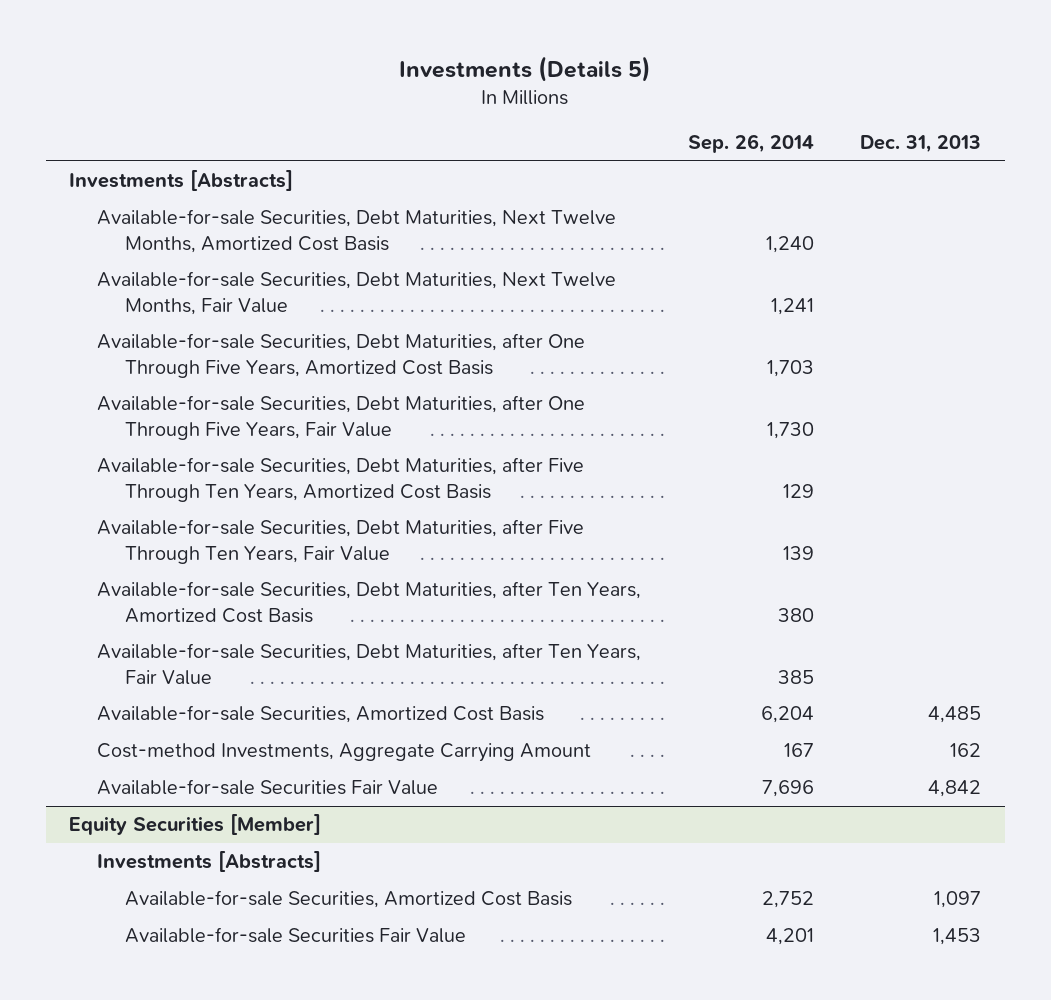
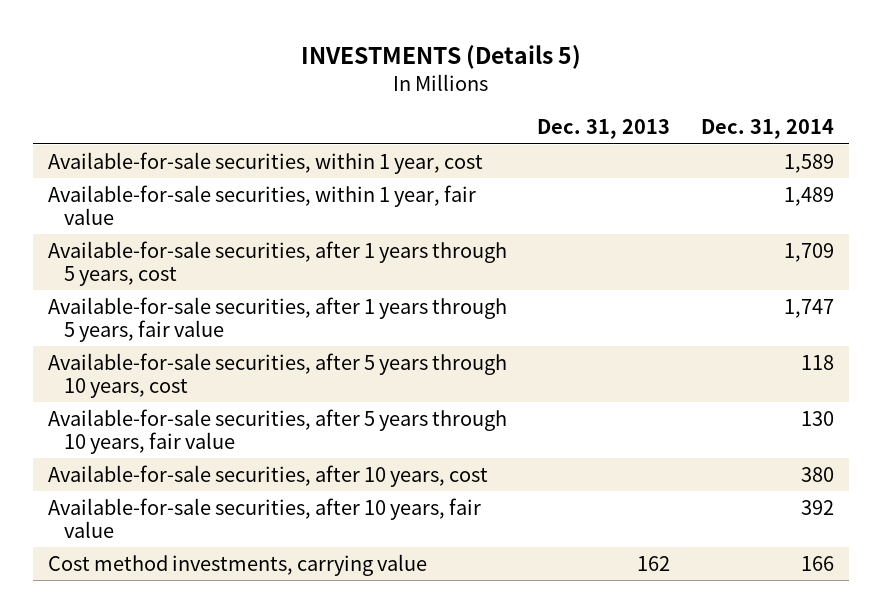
- Investments (Details 5)
+ INVESTMENTS (Details 5)
- | Sep. 26, 2014 | Dec. 31, 2013
+ | Dec. 31, 2013 | Dec. 31, 2014
- Investments [Abstracts]
- Available-for-sale Securities, Debt Maturities, Next Twelve Months, Amortized Cost Basis | 1,240 |
- Available-for-sale Securities, Debt Maturities, Next Twelve Months, Fair Value | 1,241 |
- Available-for-sale Securities, Debt Maturities, after One Through Five Years, Amortized Cost Basis | 1,703 |
- Available-for-sale Securities, Debt Maturities, after One Through Five Years, Fair Value | 1,730 |
- Available-for-sale Securities, Debt Maturities, after Five Through Ten Years, Amortized Cost Basis | 129 |
- Available-for-sale Securities, Debt Maturities, after Five Through Ten Years, Fair Value | 139 |
- Available-for-sale Securities, Debt Maturities, after Ten Years, Amortized Cost Basis | 380 |
- Available-for-sale Securities, Debt Maturities, after Ten Years, Fair Value | 385 |
- Available-for-sale Securities, Amortized Cost Basis | 6,204 | 4,485
- Cost-method Investments, Aggregate Carrying Amount | 167 | 162
- Available-for-sale Securities Fair Value | 7,696 | 4,842
- Equity Securities [Member]
- Investments [Abstracts]
- Available-for-sale Securities, Amortized Cost Basis | 2,752 | 1,097
- Available-for-sale Securities Fair Value | 4,201 | 1,453
+ Available-for-sale securities, within 1 year, cost | | 1,589
+ Available-for-sale securities, within 1 year, fair value | | 1,489
+ Available-for-sale securities, after 1 years through 5 years, cost | | 1,709
+ Available-for-sale securities, after 1 years through 5 years, fair value | | 1,747
+ Available-for-sale securities, after 5 years through 10 years, cost | | 118
+ Available-for-sale securities, after 5 years through 10 years, fair value | | 130
+ Available-for-sale securities, after 10 years, cost | | 380
+ Available-for-sale securities, after 10 years, fair value | | 392
+ Cost method investments, carrying value | 162 | 166

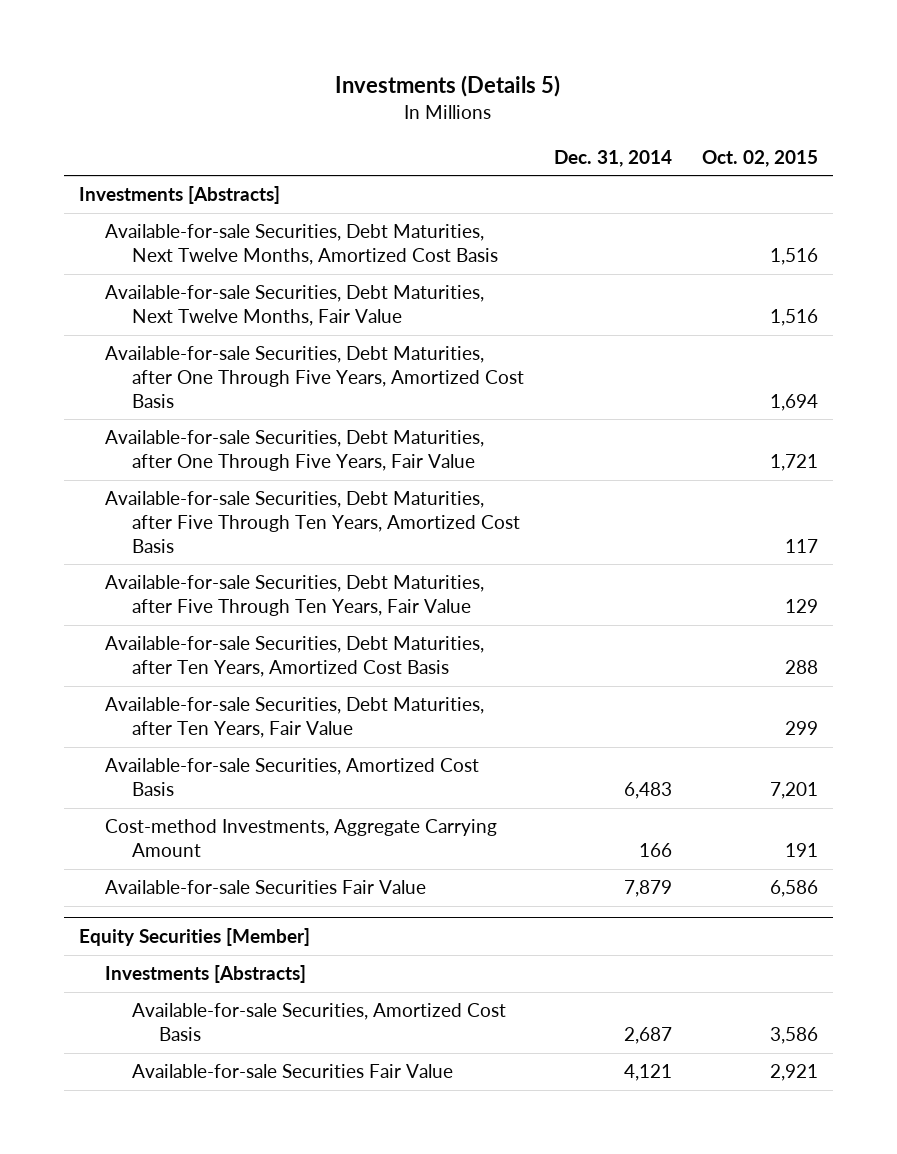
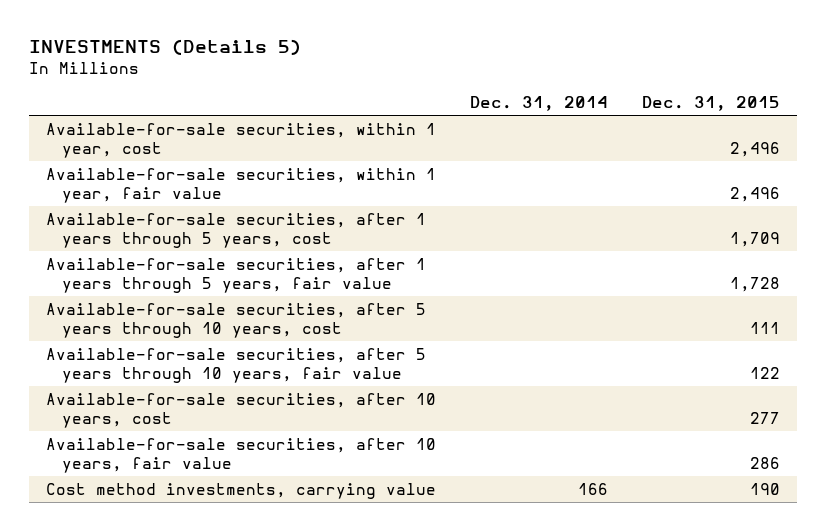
- Investments (Details 5)
+ INVESTMENTS (Details 5)
- | Dec. 31, 2014 | Oct. 02, 2015
+ | Dec. 31, 2014 | Dec. 31, 2015
- Investments [Abstracts]
- Available-for-sale Securities, Debt Maturities, Next Twelve Months, Amortized Cost Basis | | 1,516
- Available-for-sale Securities, Debt Maturities, Next Twelve Months, Fair Value | | 1,516
- Available-for-sale Securities, Debt Maturities, after One Through Five Years, Amortized Cost Basis | | 1,694
- Available-for-sale Securities, Debt Maturities, after One Through Five Years, Fair Value | | 1,721
- Available-for-sale Securities, Debt Maturities, after Five Through Ten Years, Amortized Cost Basis | | 117
- Available-for-sale Securities, Debt Maturities, after Five Through Ten Years, Fair Value | | 129
- Available-for-sale Securities, Debt Maturities, after Ten Years, Amortized Cost Basis | | 288
- Available-for-sale Securities, Debt Maturities, after Ten Years, Fair Value | | 299
- Available-for-sale Securities, Amortized Cost Basis | 6,483 | 7,201
- Cost-method Investments, Aggregate Carrying Amount | 166 | 191
- Available-for-sale Securities Fair Value | 7,879 | 6,586
- Equity Securities [Member]
- Investments [Abstracts]
- Available-for-sale Securities, Amortized Cost Basis | 2,687 | 3,586
- Available-for-sale Securities Fair Value | 4,121 | 2,921
+ Available-for-sale securities, within 1 year, cost | | 2,496
+ Available-for-sale securities, within 1 year, fair value | | 2,496
+ Available-for-sale securities, after 1 years through 5 years, cost | | 1,709
+ Available-for-sale securities, after 1 years through 5 years, fair value | | 1,728
+ Available-for-sale securities, after 5 years through 10 years, cost | | 111
+ Available-for-sale securities, after 5 years through 10 years, fair value | | 122
+ Available-for-sale securities, after 10 years, cost | | 277
+ Available-for-sale securities, after 10 years, fair value | | 286
+ Cost method investments, carrying value | 166 | 190

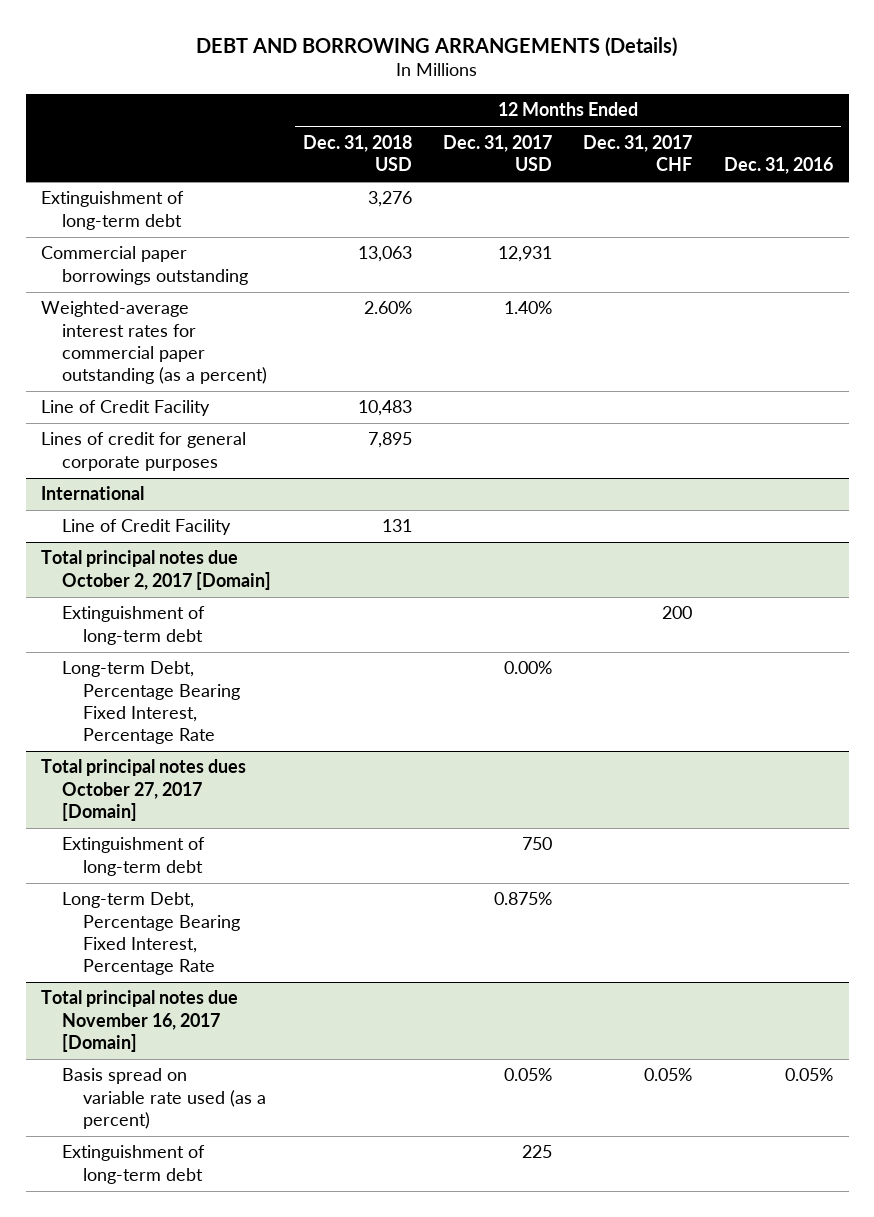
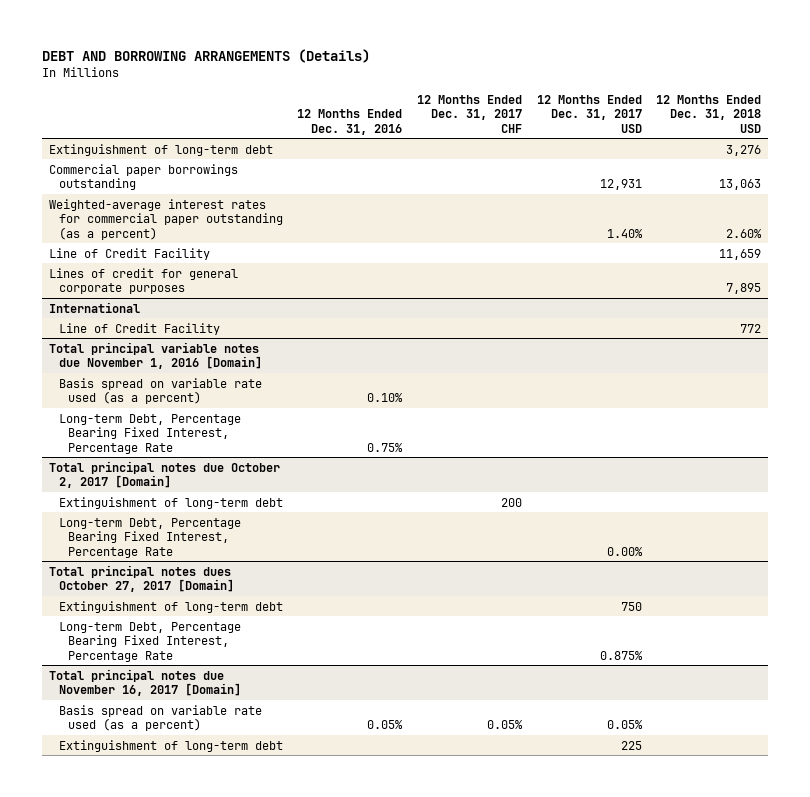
- | 12 Months Ended Dec. 31, 2018 USD | 12 Months Ended Dec. 31, 2017 USD | 12 Months Ended Dec. 31, 2017 CHF | 12 Months Ended Dec. 31, 2016
+ | 12 Months Ended Dec. 31, 2016 | 12 Months Ended Dec. 31, 2017 CHF | 12 Months Ended Dec. 31, 2017 USD | 12 Months Ended Dec. 31, 2018 USD
- Line of Credit Facility | 10,483 | | |
+ Line of Credit Facility | | | | 11,659
@ International
- Line of Credit Facility | 131 | | |
+ Line of Credit Facility | | | | 772
+ Total principal variable notes due November 1, 2016 [Domain]
+ Basis spread on variable rate used (as a percent) | 0.10% | | |
+ Long-term Debt, Percentage Bearing Fixed Interest, Percentage Rate | 0.75% | | |

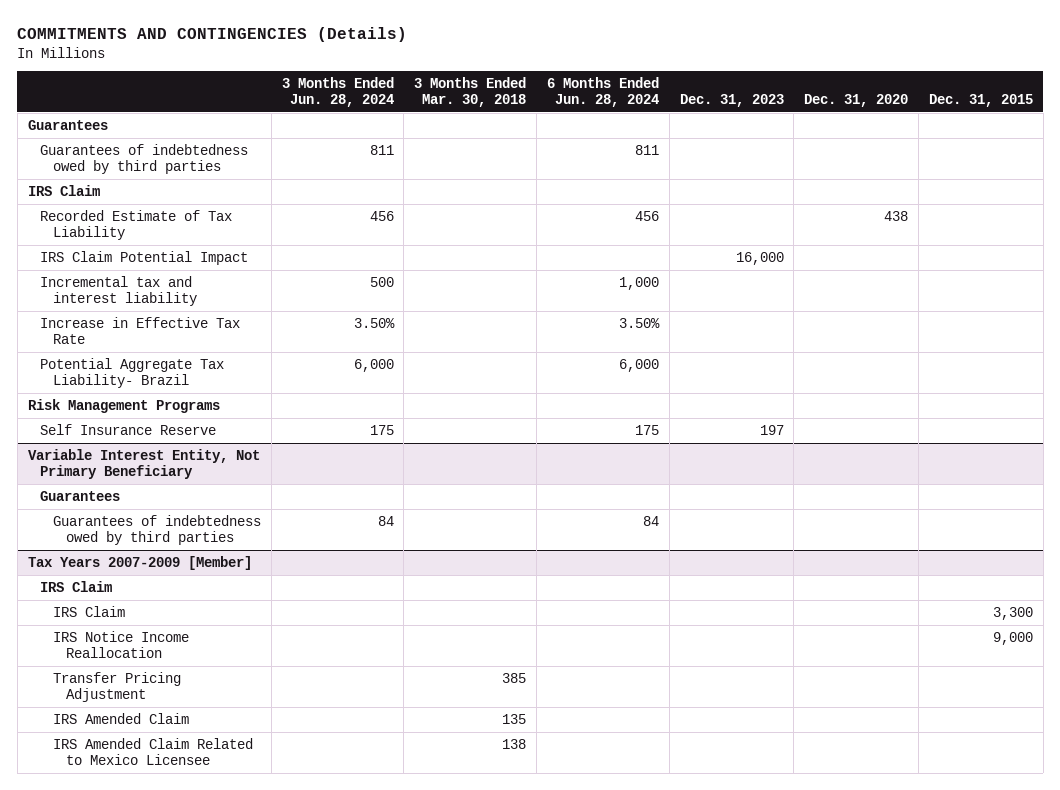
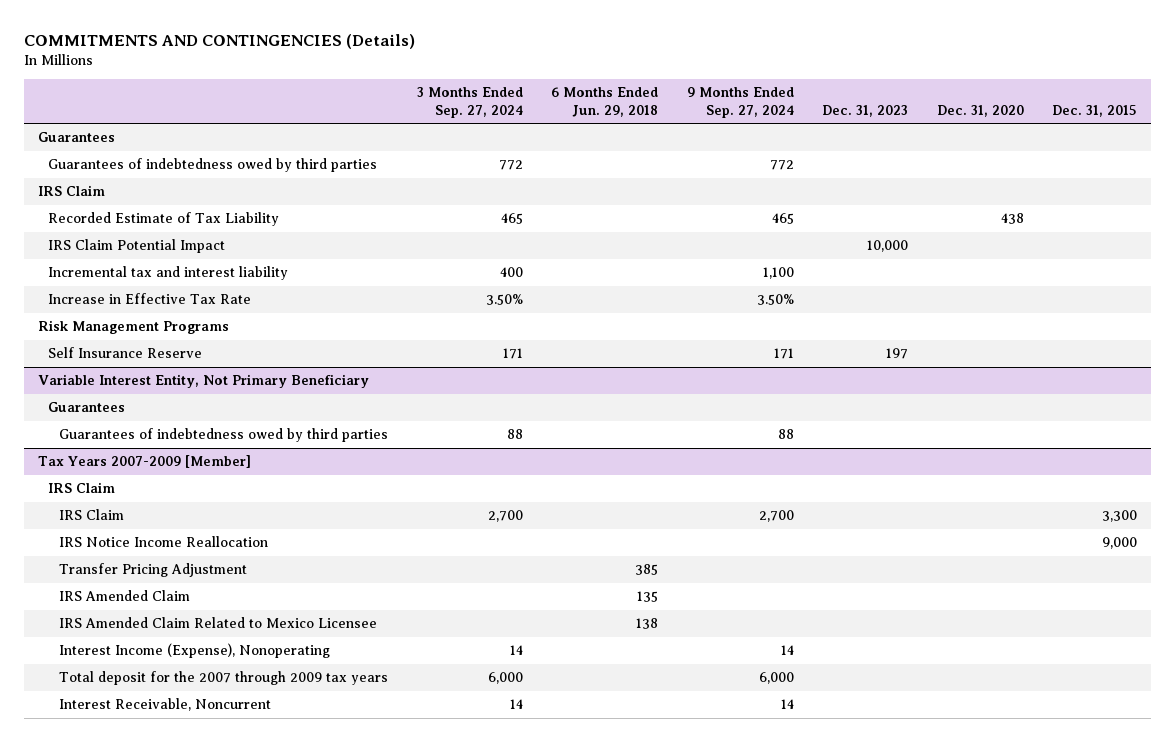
- | 3 Months Ended Jun. 28, 2024 | 3 Months Ended Mar. 30, 2018 | 6 Months Ended Jun. 28, 2024 | Dec. 31, 2023 | Dec. 31, 2020 | Dec. 31, 2015
+ | 3 Months Ended Sep. 27, 2024 | 6 Months Ended Jun. 29, 2018 | 9 Months Ended Sep. 27, 2024 | Dec. 31, 2023 | Dec. 31, 2020 | Dec. 31, 2015
- IRS Claim Potential Impact | | | | 16,000 | |
+ IRS Claim Potential Impact | | | | 10,000 | |
- Potential Aggregate Tax Liability- Brazil | 6,000 | | 6,000 | | |
@ Tax Years 2007-2009 [Member]
+ Interest Income (Expense), Nonoperating | 14 | | 14 | | |
+ Total deposit for the 2007 through 2009 tax years | 6,000 | | 6,000 | | |
+ Interest Receivable, Noncurrent | 14 | | 14 | | |

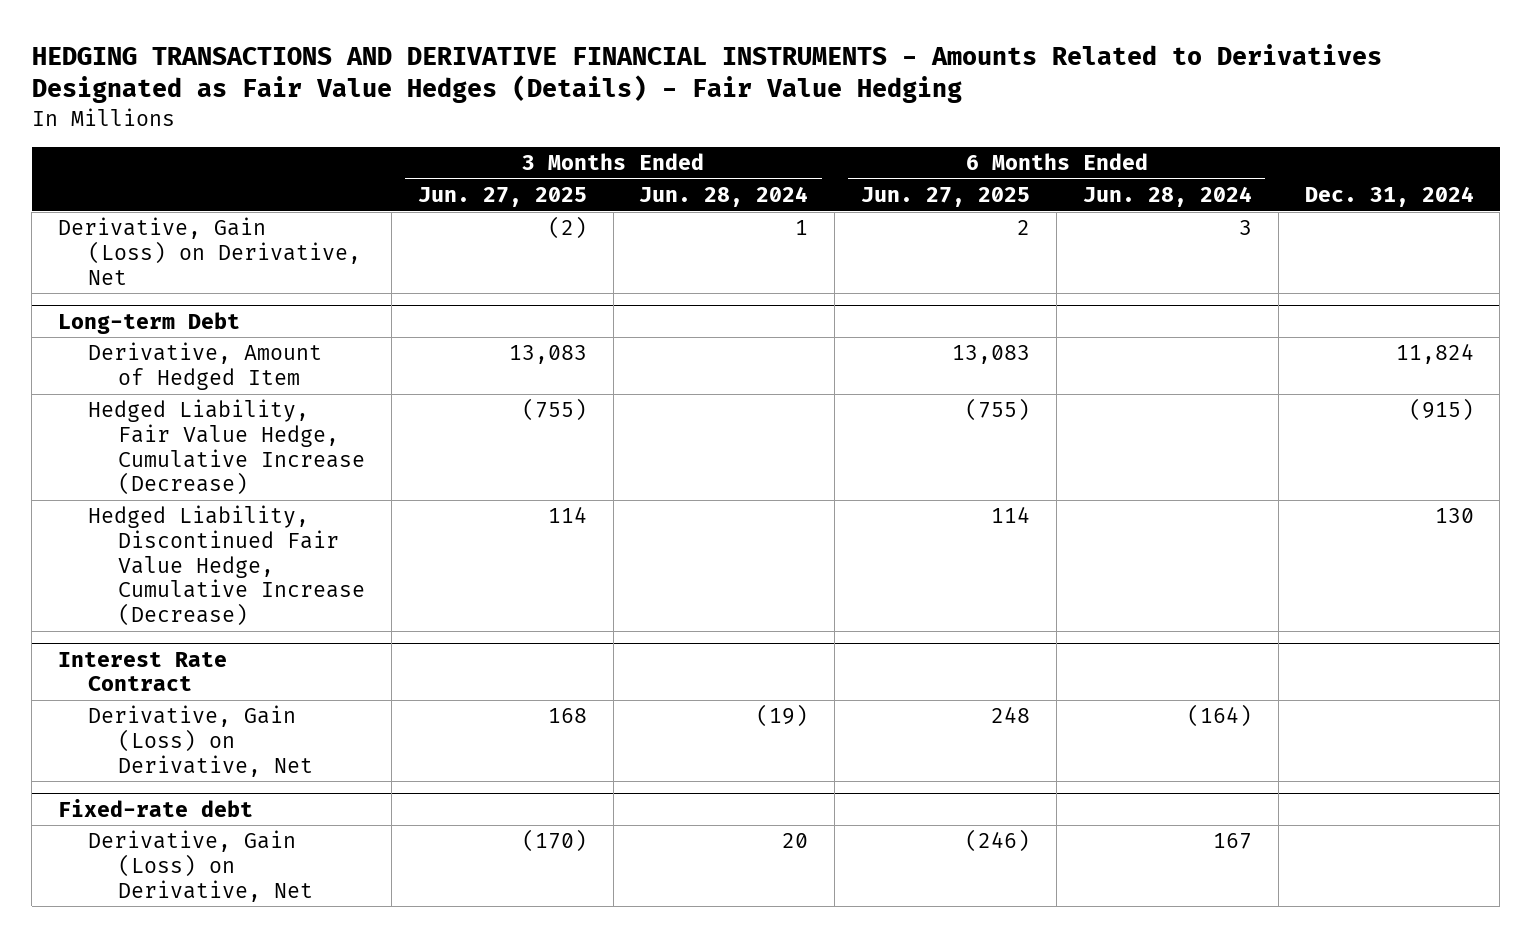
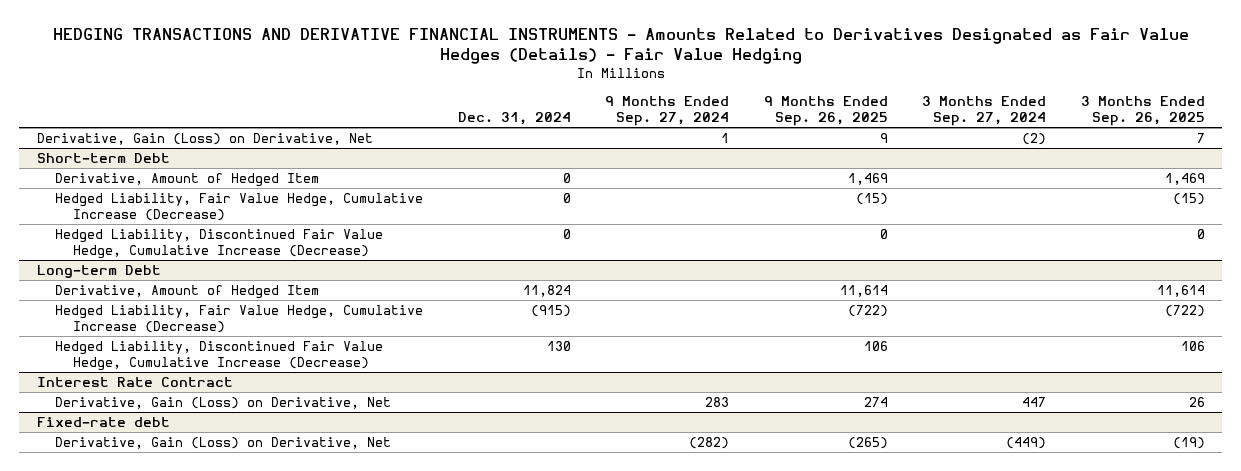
- | 3 Months Ended Jun. 27, 2025 | 3 Months Ended Jun. 28, 2024 | 6 Months Ended Jun. 27, 2025 | 6 Months Ended Jun. 28, 2024 | Dec. 31, 2024
+ | Dec. 31, 2024 | 9 Months Ended Sep. 27, 2024 | 9 Months Ended Sep. 26, 2025 | 3 Months Ended Sep. 27, 2024 | 3 Months Ended Sep. 26, 2025
+ Short-term Debt
+ Derivative, Amount of Hedged Item | 0 | | 1,469 | | 1,469
+ Hedged Liability, Fair Value Hedge, Cumulative Increase (Decrease) | 0 | | (15) | | (15)
+ Hedged Liability, Discontinued Fair Value Hedge, Cumulative Increase (Decrease) | 0 | | 0 | | 0

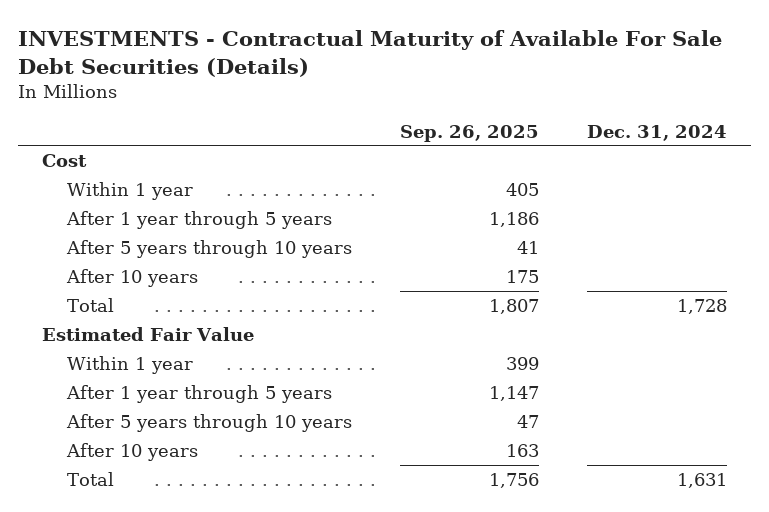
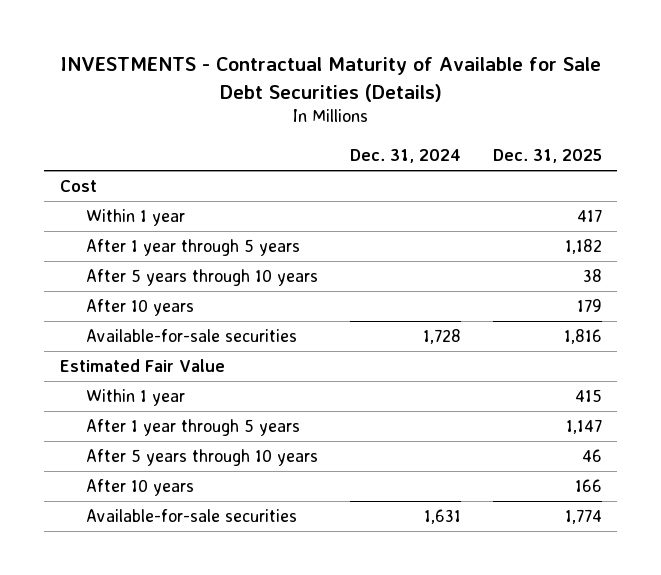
- INVESTMENTS - Contractual Maturity of Available For Sale Debt Securities (Details)
+ INVESTMENTS - Contractual Maturity of Available for Sale Debt Securities (Details)
- | Sep. 26, 2025 | Dec. 31, 2024
+ | Dec. 31, 2024 | Dec. 31, 2025
- Total | 1,807 | 1,728
+ Available-for-sale securities | 1,728 | 1,816
- Total | 1,756 | 1,631
+ Available-for-sale securities | 1,631 | 1,774

